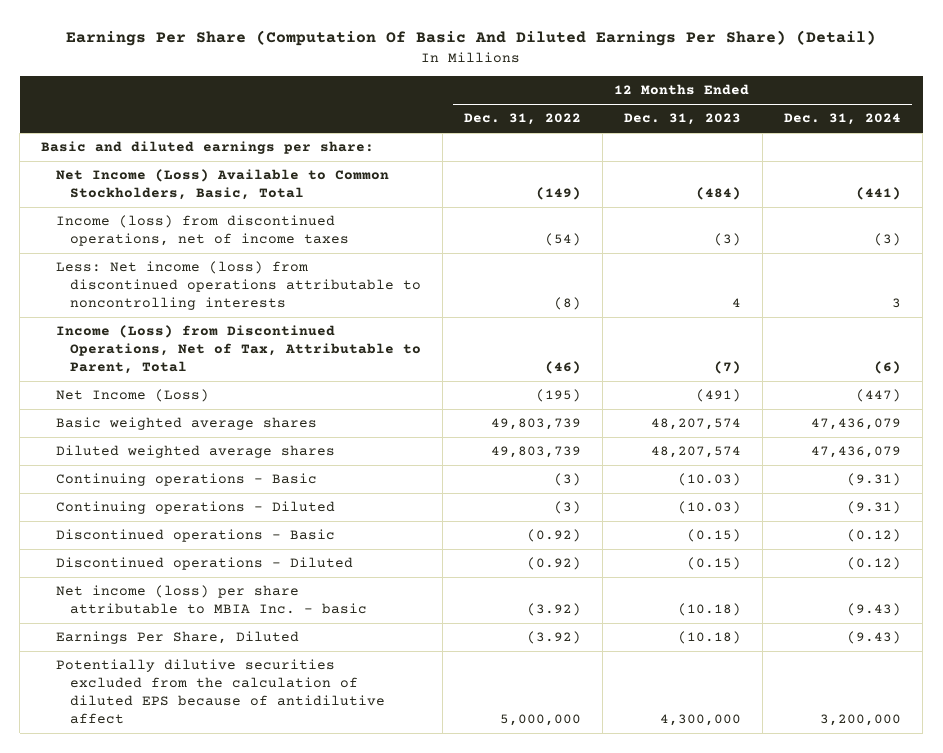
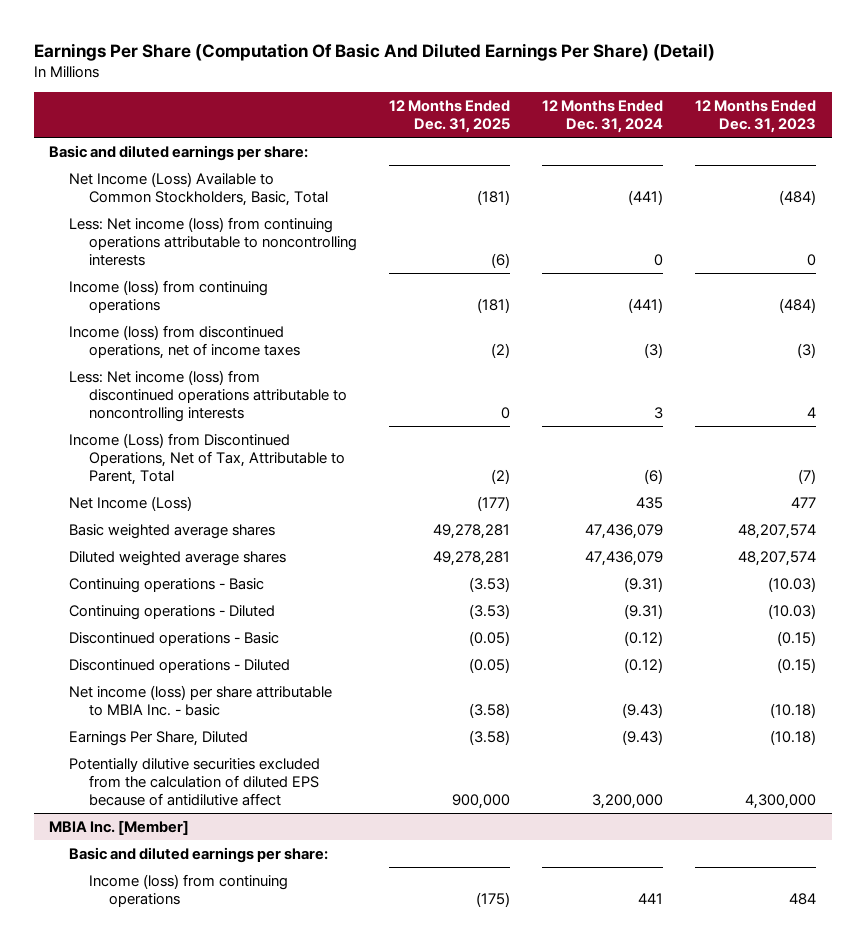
- | 12 Months Ended Dec. 31, 2022 | 12 Months Ended Dec. 31, 2023 | 12 Months Ended Dec. 31, 2024
+ | 12 Months Ended Dec. 31, 2025 | 12 Months Ended Dec. 31, 2024 | 12 Months Ended Dec. 31, 2023
+ Less: Net income (loss) from continuing operations attributable to noncontrolling interests | (6) | 0 | 0
+ Income (loss) from continuing operations | (181) | (441) | (484)
- Net Income (Loss) | (195) | (491) | (447)
+ Net Income (Loss) | (177) | 435 | 477
+ MBIA Inc. [Member]
+ Basic and diluted earnings per share:
+ Income (loss) from continuing operations | (175) | 441 | 484

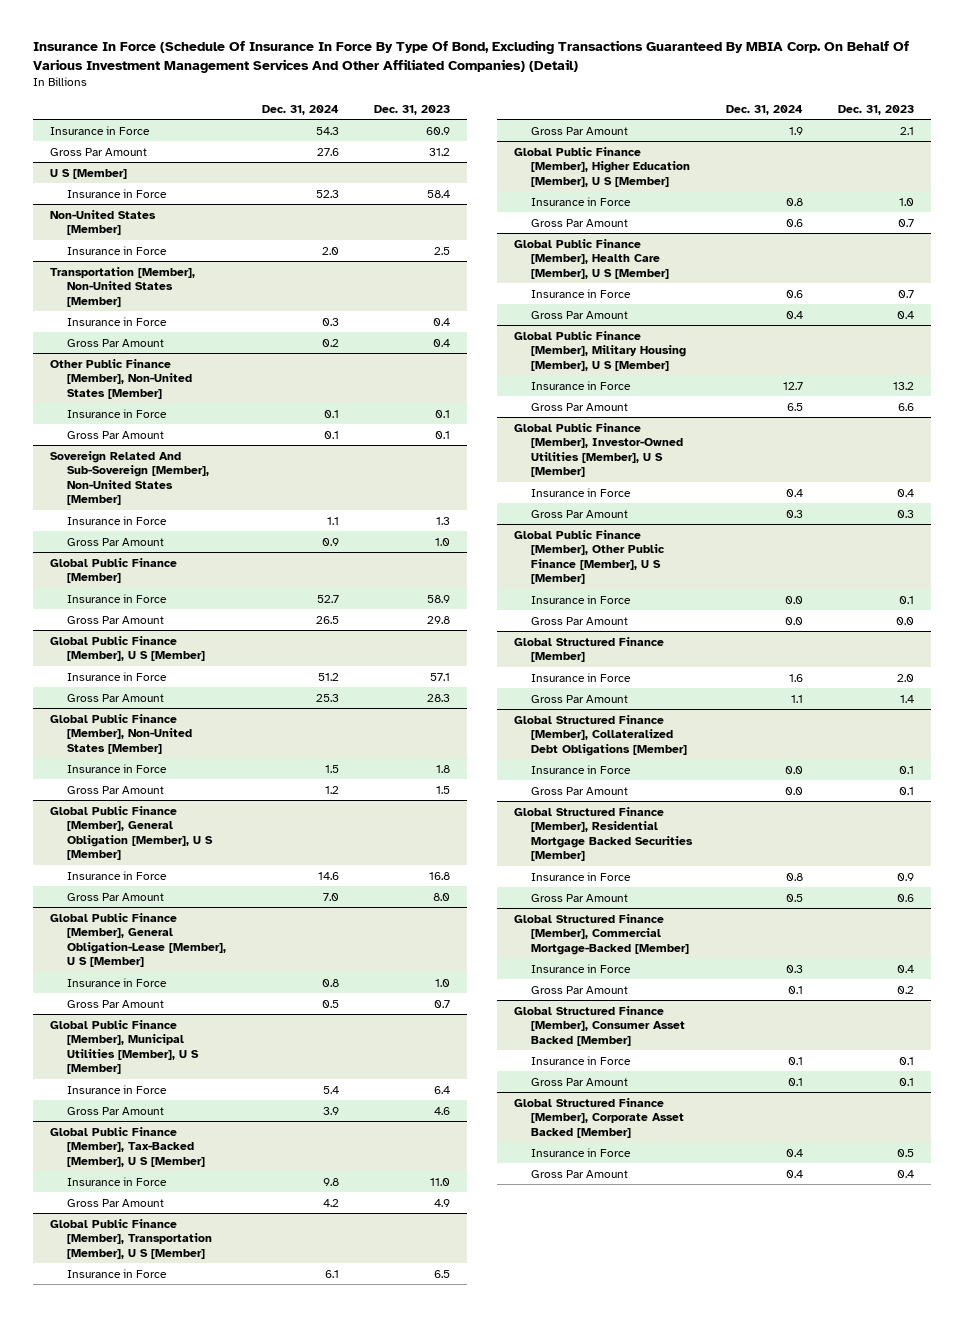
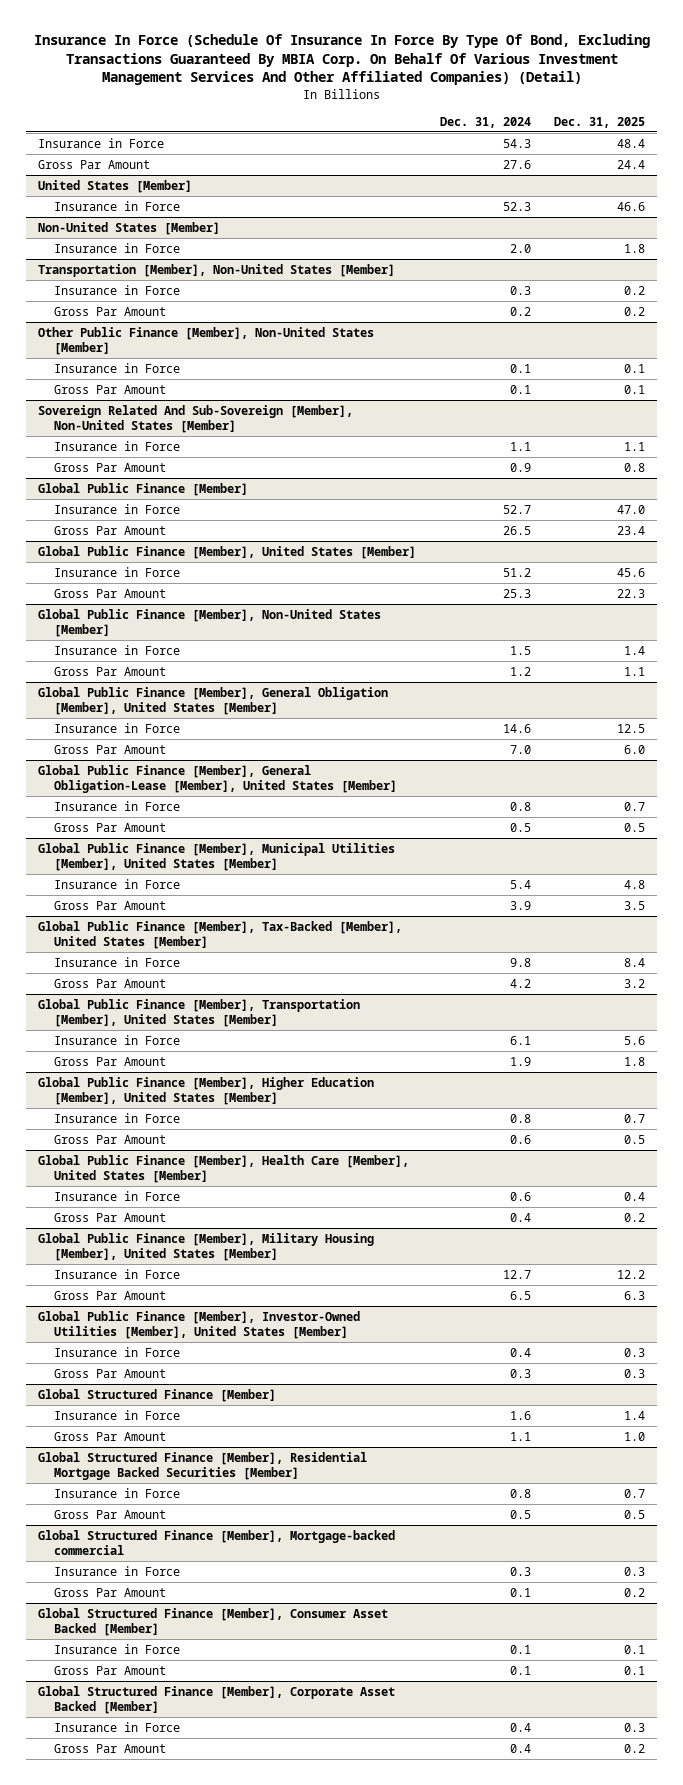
- | Dec. 31, 2024 | Dec. 31, 2023
+ | Dec. 31, 2024 | Dec. 31, 2025
- U S [Member]
+ United States [Member]
- Global Public Finance [Member], U S [Member]
+ Global Public Finance [Member], United States [Member]
- Global Public Finance [Member], General Obligation [Member], U S [Member]
+ Global Public Finance [Member], General Obligation [Member], United States [Member]
- Global Public Finance [Member], General Obligation-Lease [Member], U S [Member]
+ Global Public Finance [Member], General Obligation-Lease [Member], United States [Member]
- Global Public Finance [Member], Municipal Utilities [Member], U S [Member]
+ Global Public Finance [Member], Municipal Utilities [Member], United States [Member]
- Global Public Finance [Member], Tax-Backed [Member], U S [Member]
+ Global Public Finance [Member], Tax-Backed [Member], United States [Member]
- Global Public Finance [Member], Transportation [Member], U S [Member]
+ Global Public Finance [Member], Transportation [Member], United States [Member]
- Global Public Finance [Member], Higher Education [Member], U S [Member]
+ Global Public Finance [Member], Higher Education [Member], United States [Member]
- Global Public Finance [Member], Health Care [Member], U S [Member]
+ Global Public Finance [Member], Health Care [Member], United States [Member]
- Global Public Finance [Member], Military Housing [Member], U S [Member]
+ Global Public Finance [Member], Military Housing [Member], United States [Member]
- Global Public Finance [Member], Investor-Owned Utilities [Member], U S [Member]
+ Global Public Finance [Member], Investor-Owned Utilities [Member], United States [Member]
- Global Public Finance [Member], Other Public Finance [Member], U S [Member]
- Insurance in Force | 0.0 | 0.1
- Gross Par Amount | 0.0 | 0.0
- Global Structured Finance [Member], Collateralized Debt Obligations [Member]
- Insurance in Force | 0.0 | 0.1
- Gross Par Amount | 0.0 | 0.1
- Global Structured Finance [Member], Commercial Mortgage-Backed [Member]
+ Global Structured Finance [Member], Mortgage-backed commercial

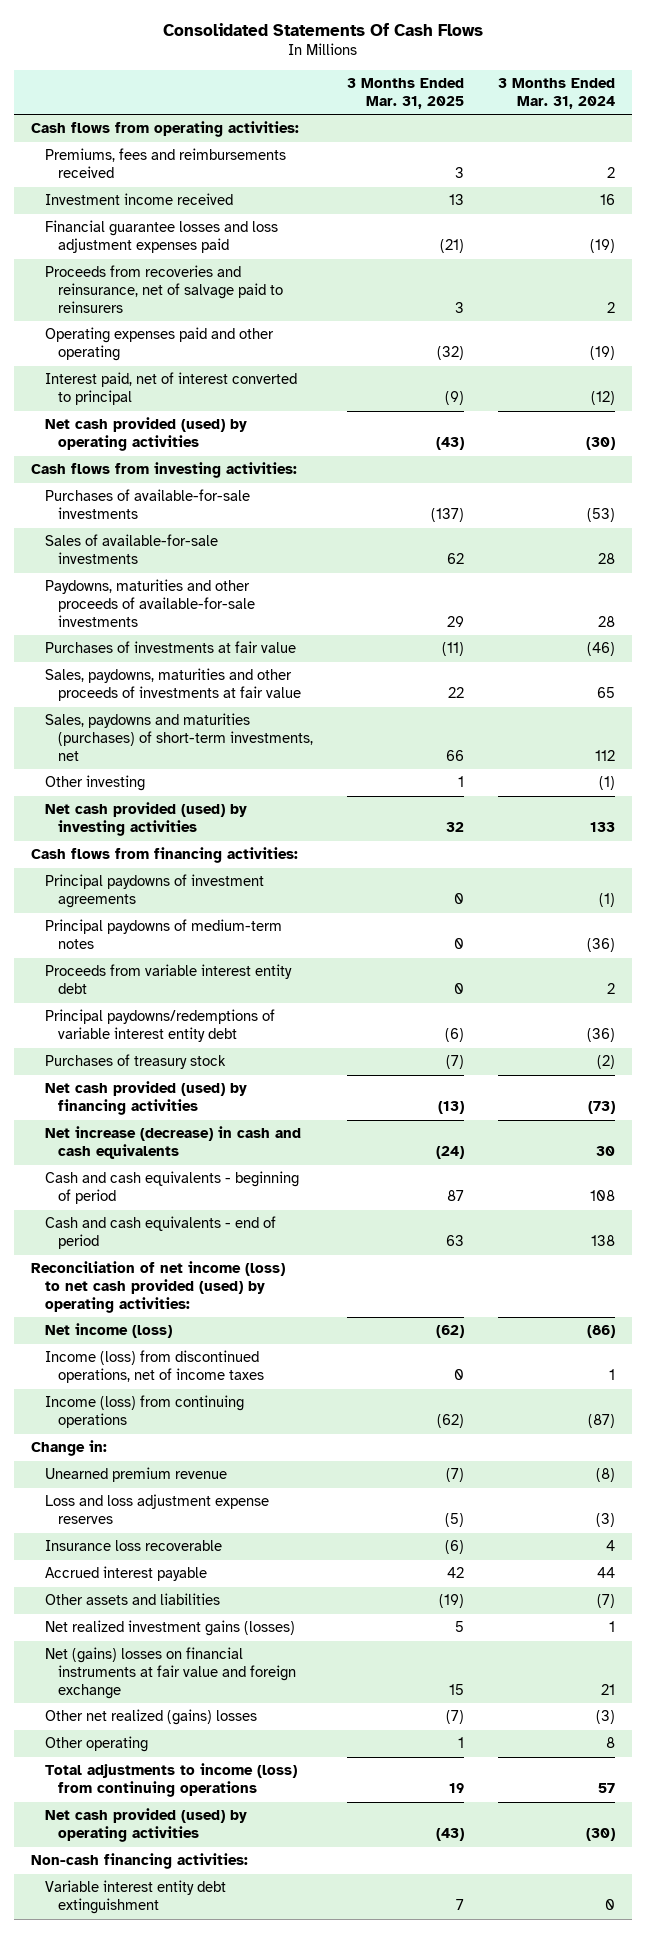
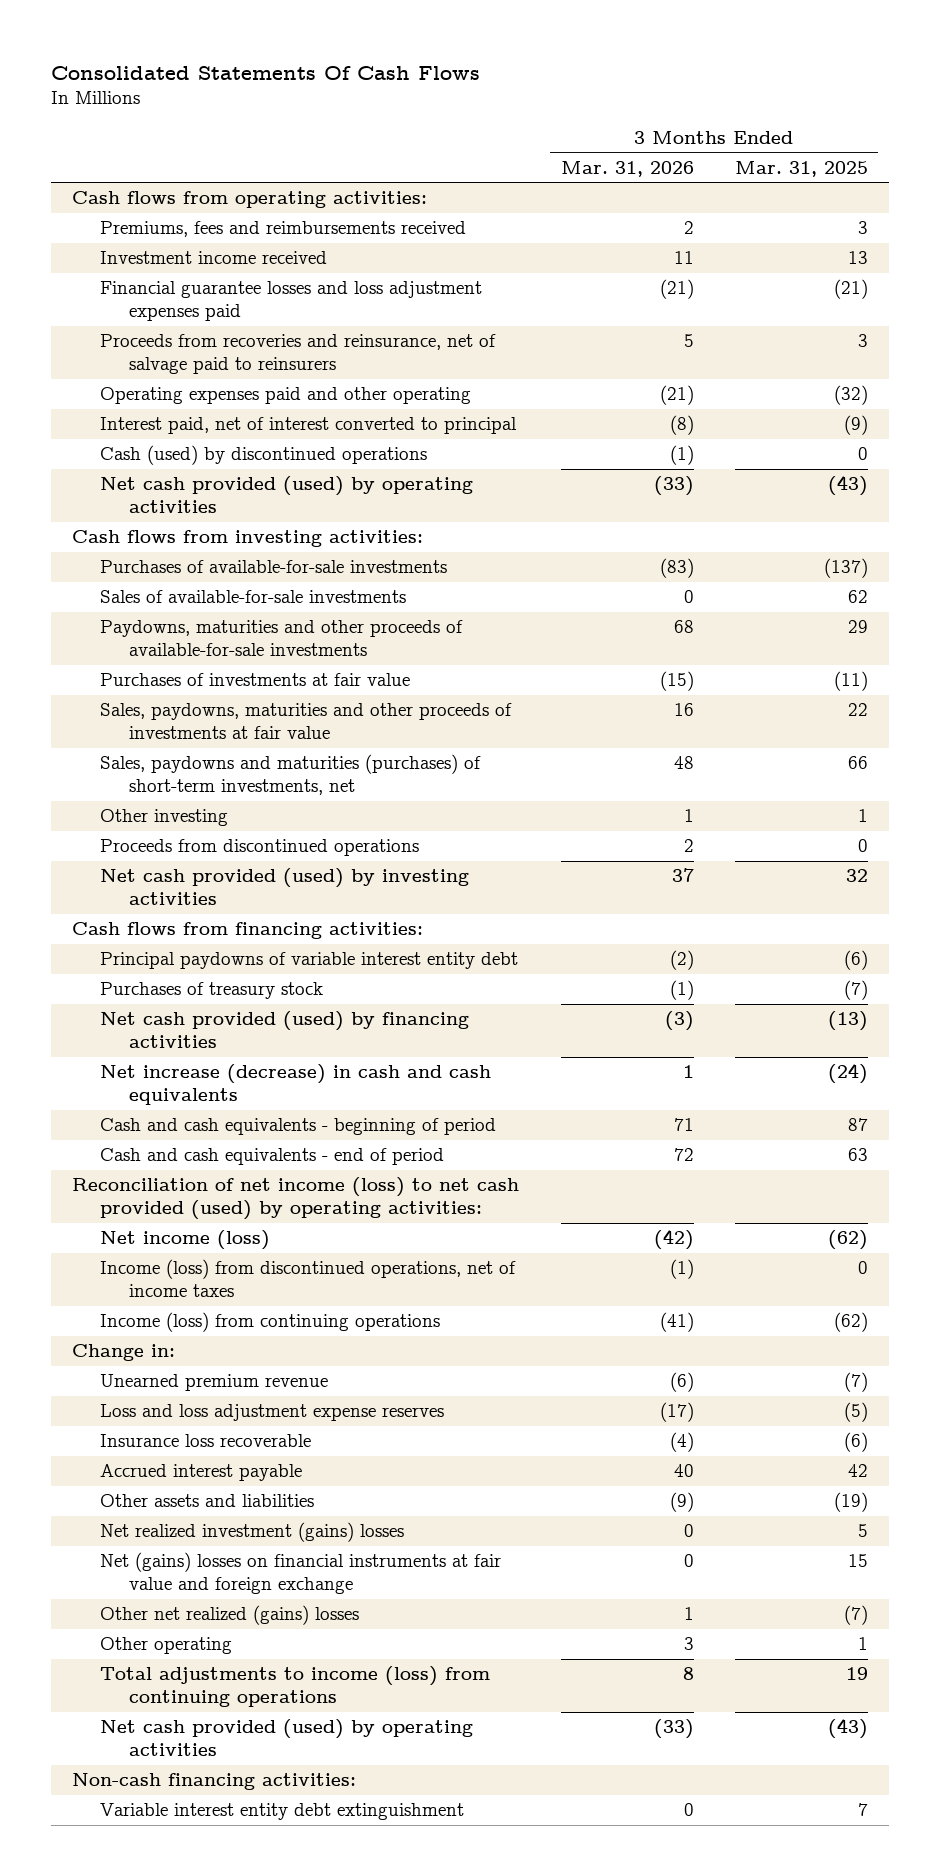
- | 3 Months Ended Mar. 31, 2025 | 3 Months Ended Mar. 31, 2024
+ | 3 Months Ended Mar. 31, 2026 | 3 Months Ended Mar. 31, 2025
+ Cash (used) by discontinued operations | (1) | 0
+ Proceeds from discontinued operations | 2 | 0
- Principal paydowns of investment agreements | 0 | (1)
- Principal paydowns of medium-term notes | 0 | (36)
- Proceeds from variable interest entity debt | 0 | 2
- Principal paydowns/redemptions of variable interest entity debt | (6) | (36)
+ Principal paydowns of variable interest entity debt | (2) | (6)
- Net realized investment gains (losses) | 5 | 1
+ Net realized investment (gains) losses | 0 | 5

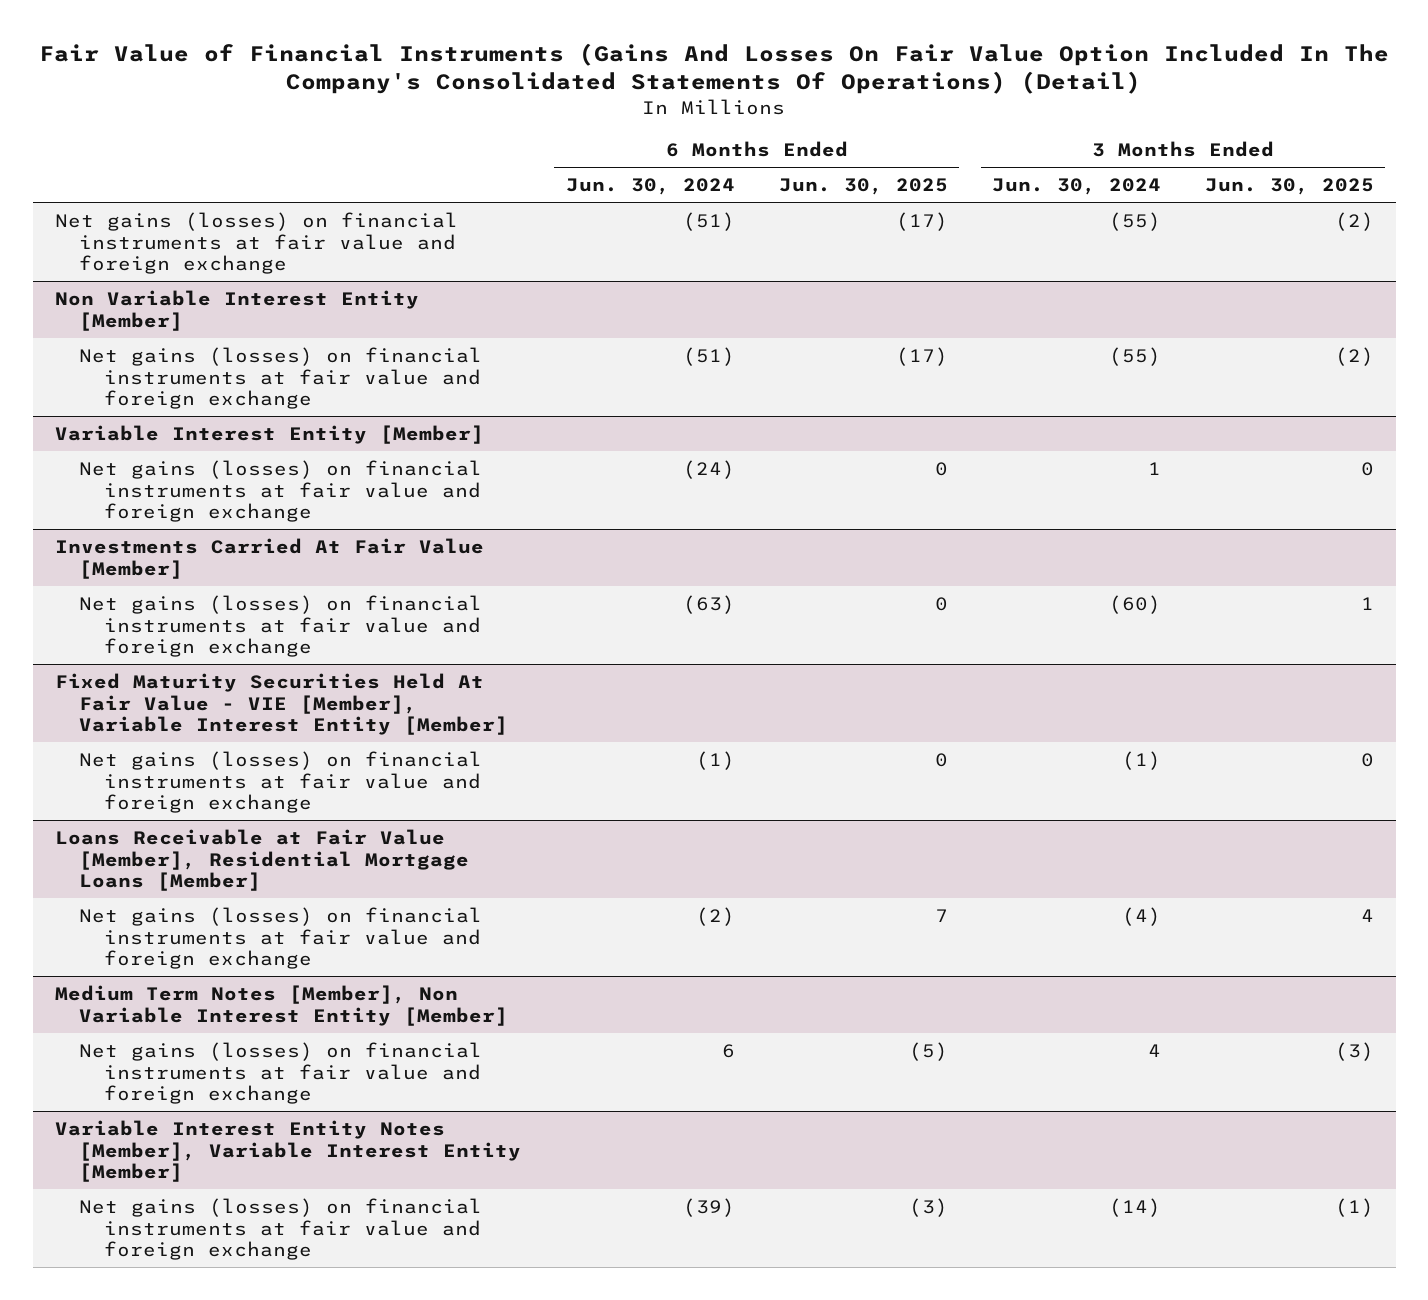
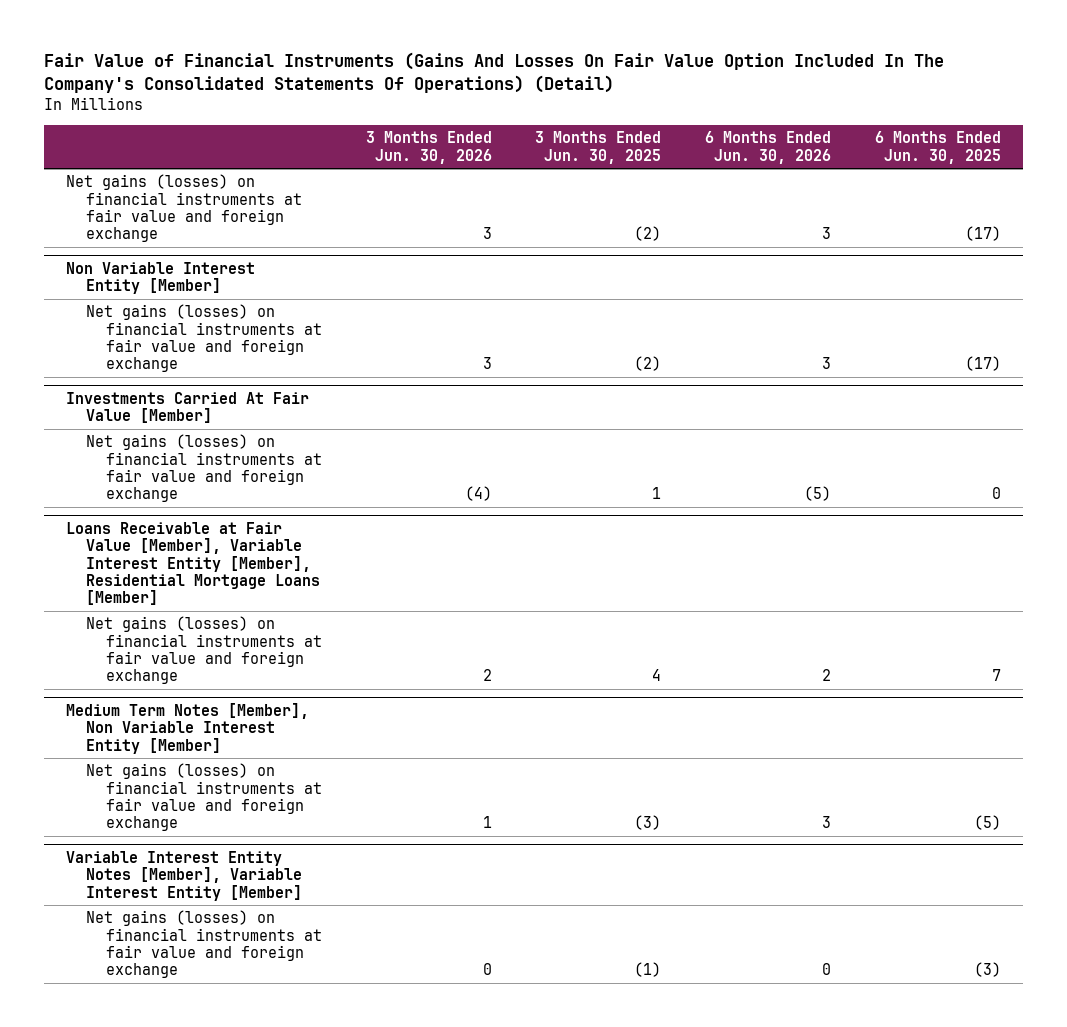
- | 6 Months Ended Jun. 30, 2024 | 6 Months Ended Jun. 30, 2025 | 3 Months Ended Jun. 30, 2024 | 3 Months Ended Jun. 30, 2025
+ | 3 Months Ended Jun. 30, 2026 | 3 Months Ended Jun. 30, 2025 | 6 Months Ended Jun. 30, 2026 | 6 Months Ended Jun. 30, 2025
- Variable Interest Entity [Member]
- Net gains (losses) on financial instruments at fair value and foreign exchange | (24) | 0 | 1 | 0
- Fixed Maturity Securities Held At Fair Value - VIE [Member], Variable Interest Entity [Member]
- Net gains (losses) on financial instruments at fair value and foreign exchange | (1) | 0 | (1) | 0
- Loans Receivable at Fair Value [Member], Residential Mortgage Loans [Member]
+ Loans Receivable at Fair Value [Member], Variable Interest Entity [Member], Residential Mortgage Loans [Member]

